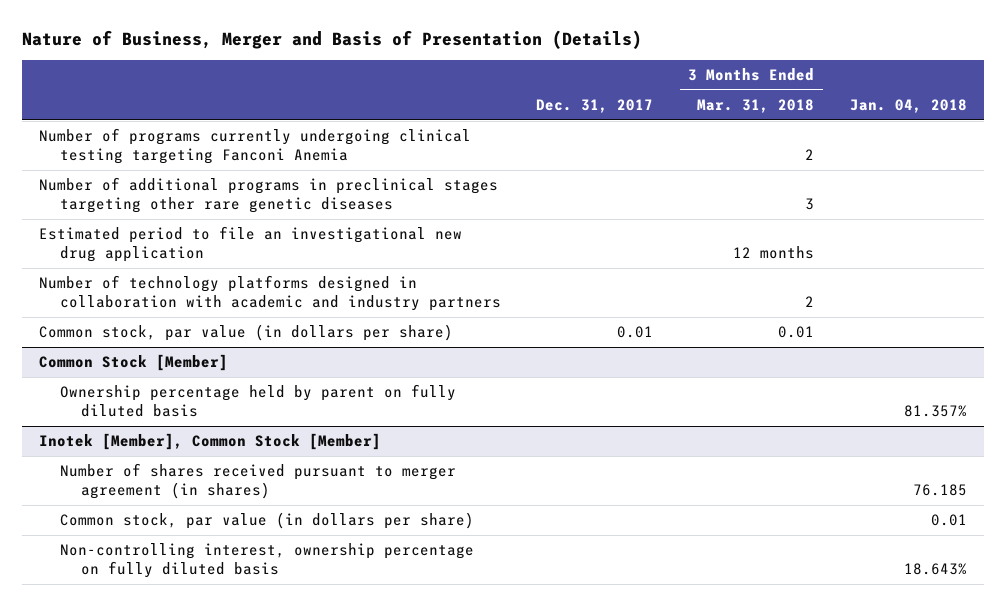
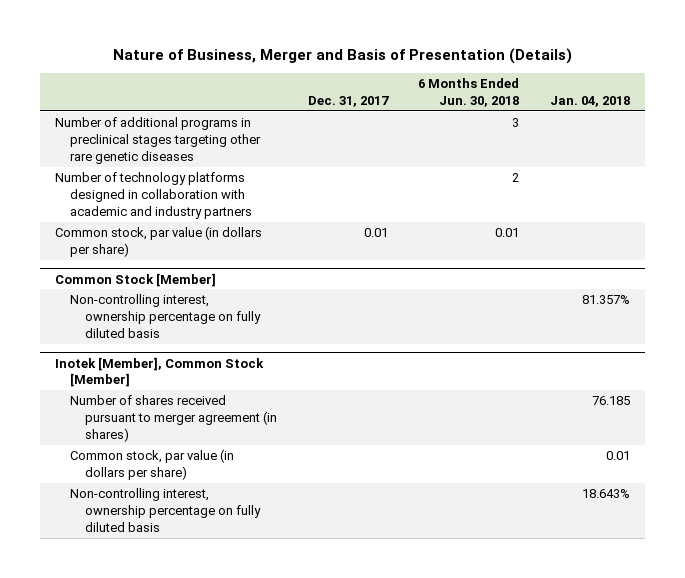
- | Dec. 31, 2017 | 3 Months Ended Mar. 31, 2018 | Jan. 04, 2018
+ | Dec. 31, 2017 | 6 Months Ended Jun. 30, 2018 | Jan. 04, 2018
- Number of programs currently undergoing clinical testing targeting Fanconi Anemia | | 2 |
- Estimated period to file an investigational new drug application | | 12 months |
@ Common Stock [Member]
- Ownership percentage held by parent on fully diluted basis | | | 81.357%
+ Non-controlling interest, ownership percentage on fully diluted basis | | | 81.357%

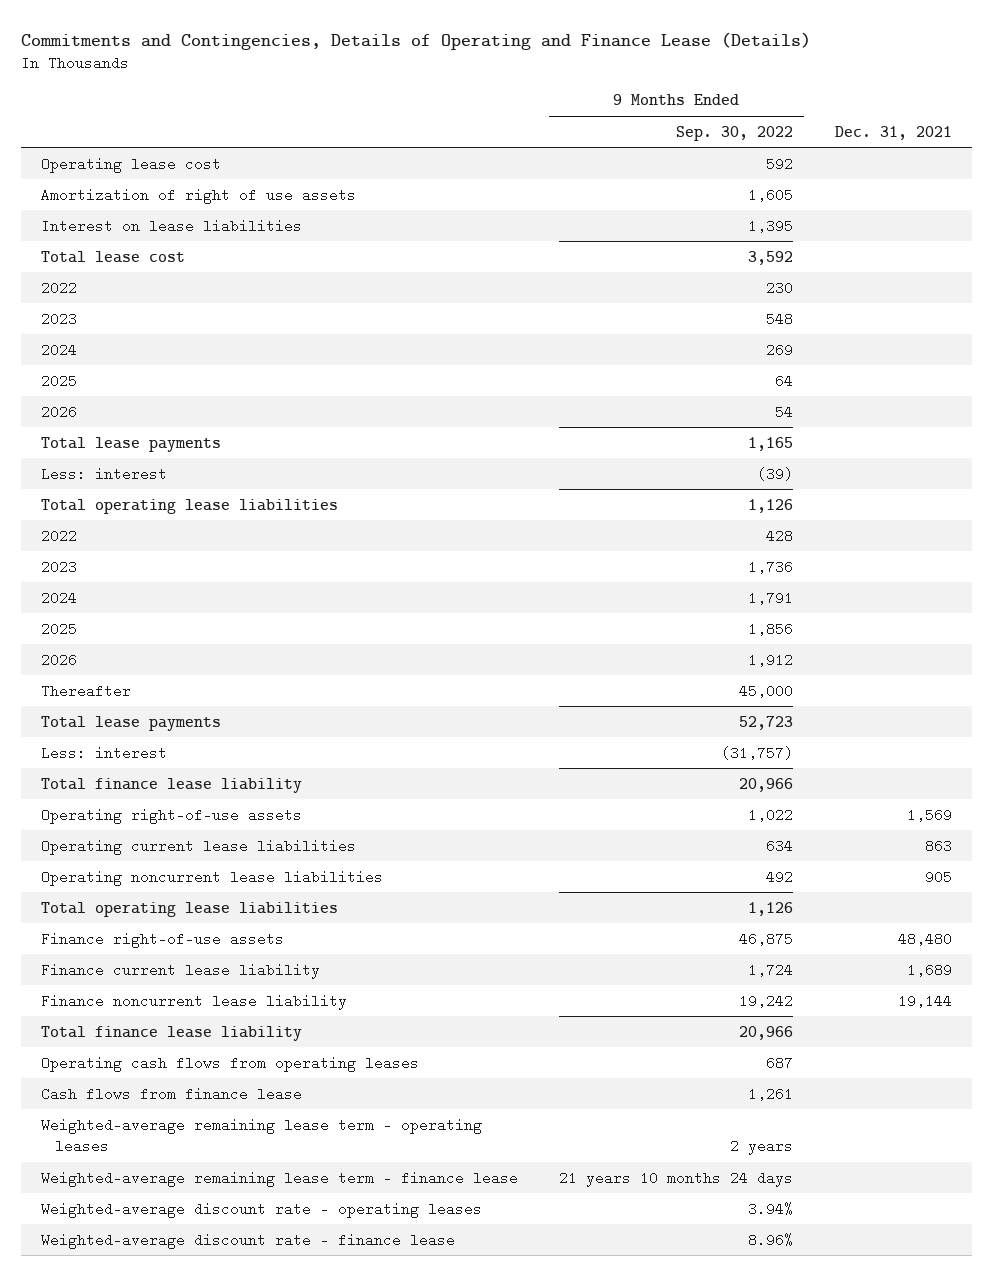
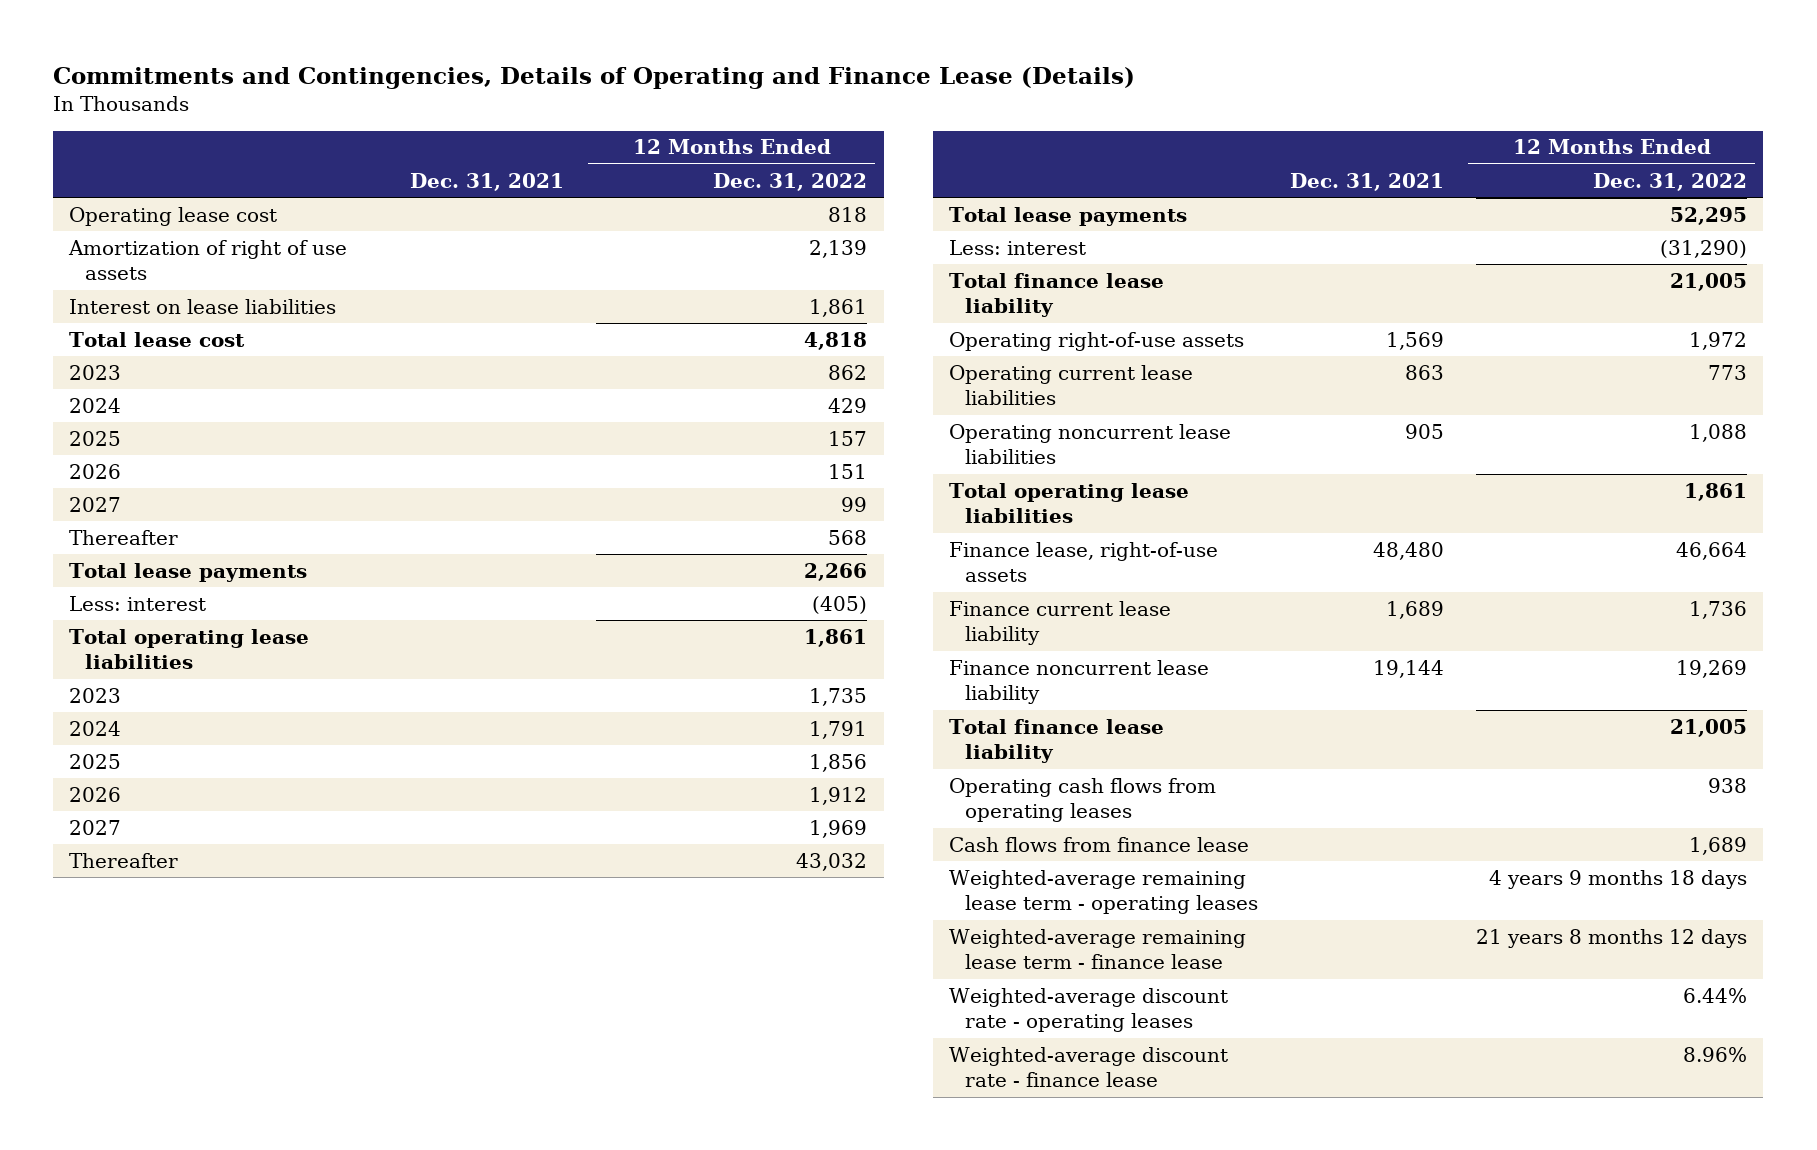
- | 9 Months Ended Sep. 30, 2022 | Dec. 31, 2021
+ | Dec. 31, 2021 | 12 Months Ended Dec. 31, 2022
- 2022 | 230 |
+ 2027 | | 99
+ Thereafter | | 568
- 2022 | 428 |
+ 2027 | | 1,969
- Finance right-of-use assets | 46,875 | 48,480
+ Finance lease, right-of-use assets | 48,480 | 46,664

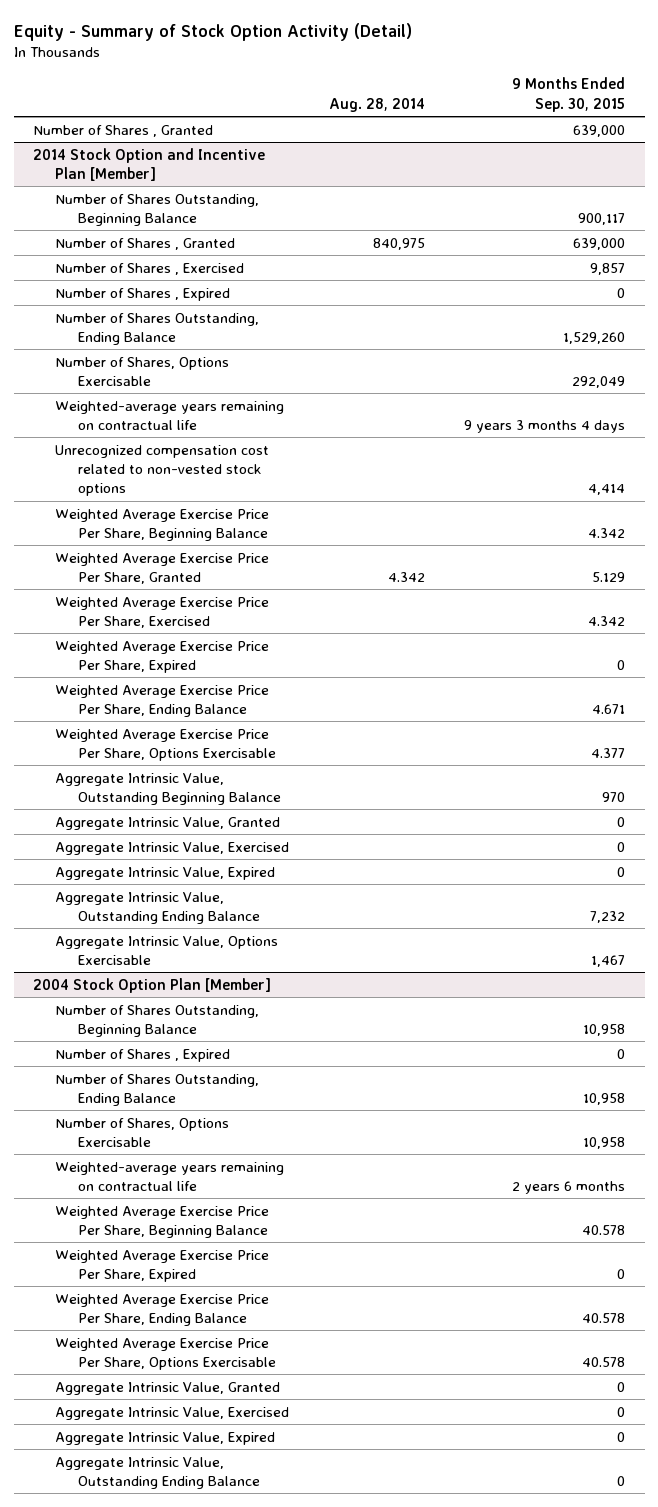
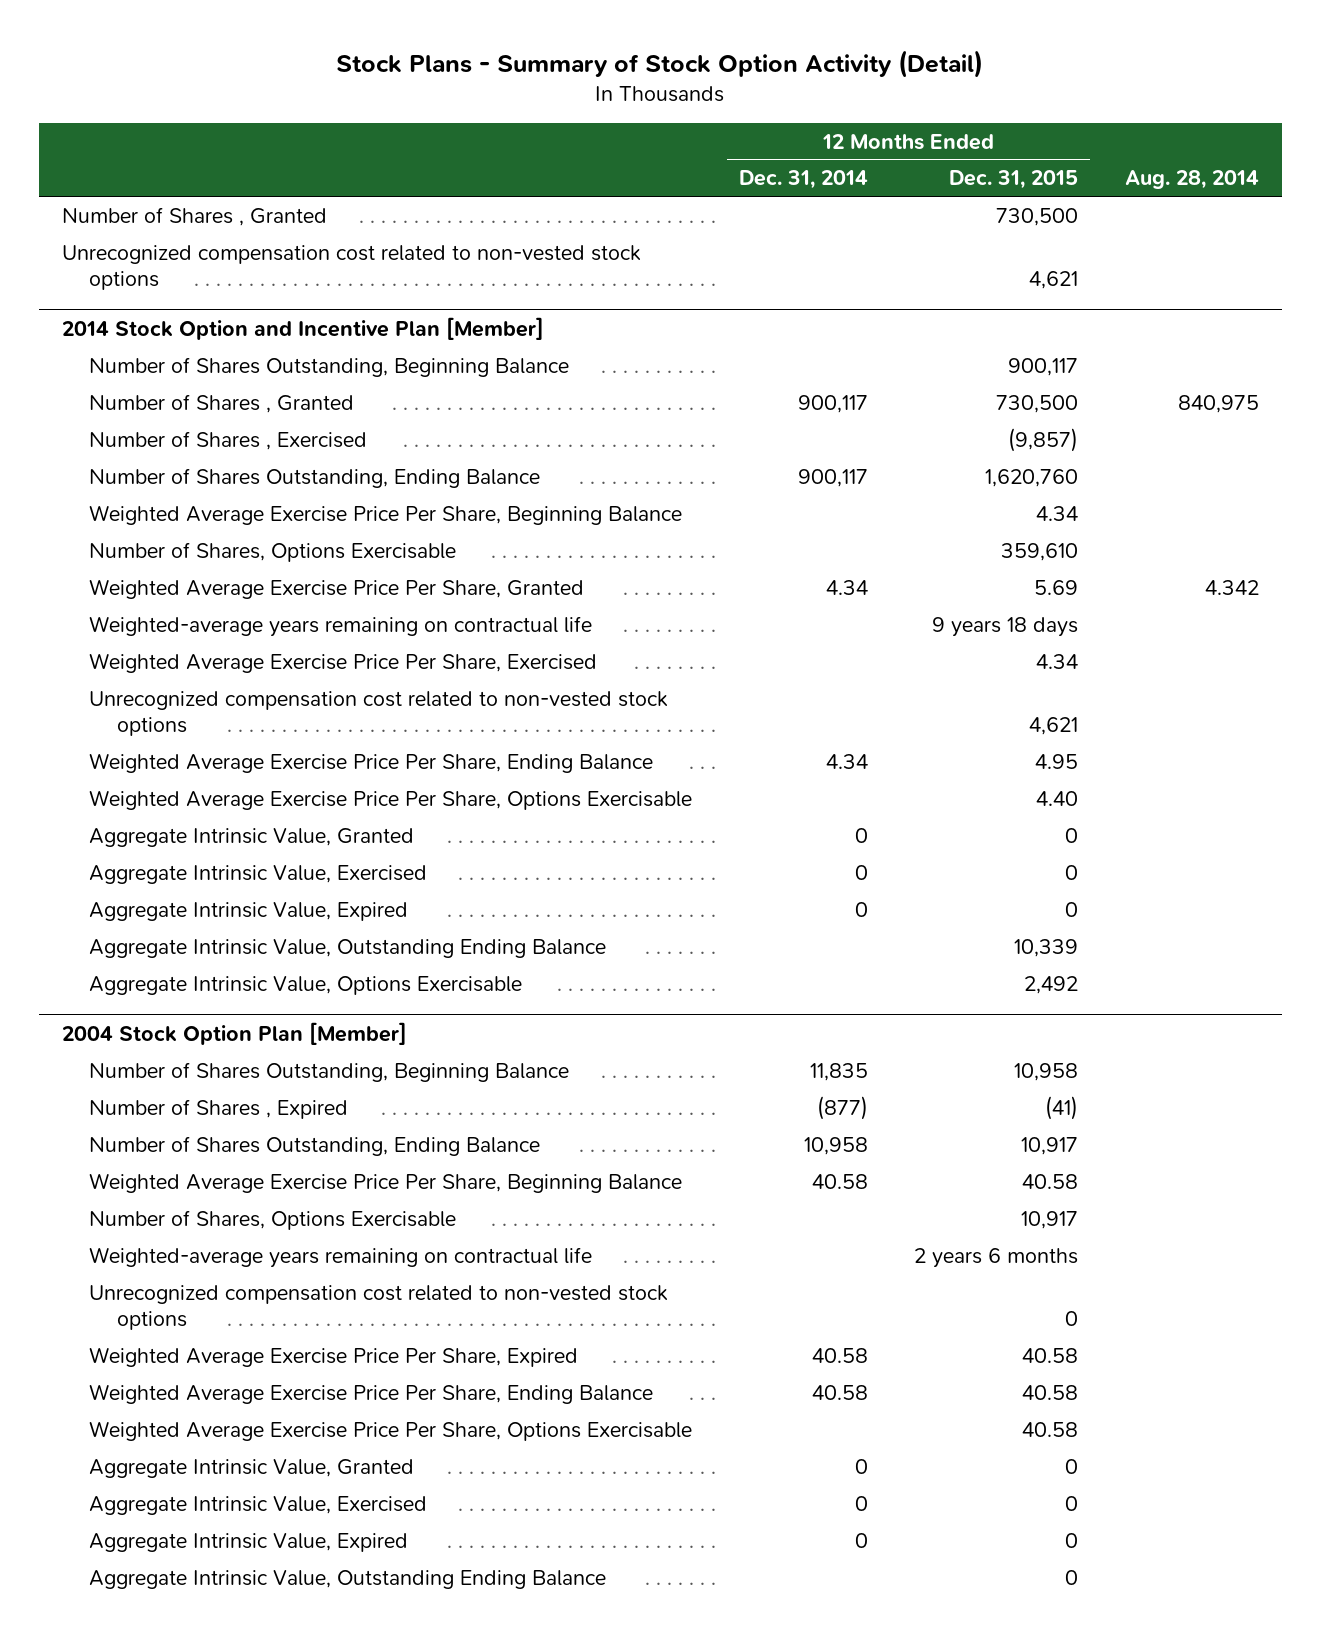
- Equity - Summary of Stock Option Activity (Detail)
+ Stock Plans - Summary of Stock Option Activity (Detail)
- | Aug. 28, 2014 | 9 Months Ended Sep. 30, 2015
+ | 12 Months Ended Dec. 31, 2014 | 12 Months Ended Dec. 31, 2015 | Aug. 28, 2014
+ Unrecognized compensation cost related to non-vested stock options | | 4,621 |
@ 2014 Stock Option and Incentive Plan [Member]
- Number of Shares , Expired | | 0
moved down: Number of Shares, Options Exercisable | | 359,610 |
moved down: Weighted-average years remaining on contractual life | | 9 years 18 days |
- Weighted Average Exercise Price Per Share, Expired | | 0
moved down: Unrecognized compensation cost related to non-vested stock options | | 4,621 |
- Aggregate Intrinsic Value, Outstanding Beginning Balance | | 970
@ 2004 Stock Option Plan [Member]
moved up: Weighted Average Exercise Price Per Share, Beginning Balance | 40.58 | 40.58 |
+ Unrecognized compensation cost related to non-vested stock options | | 0 |

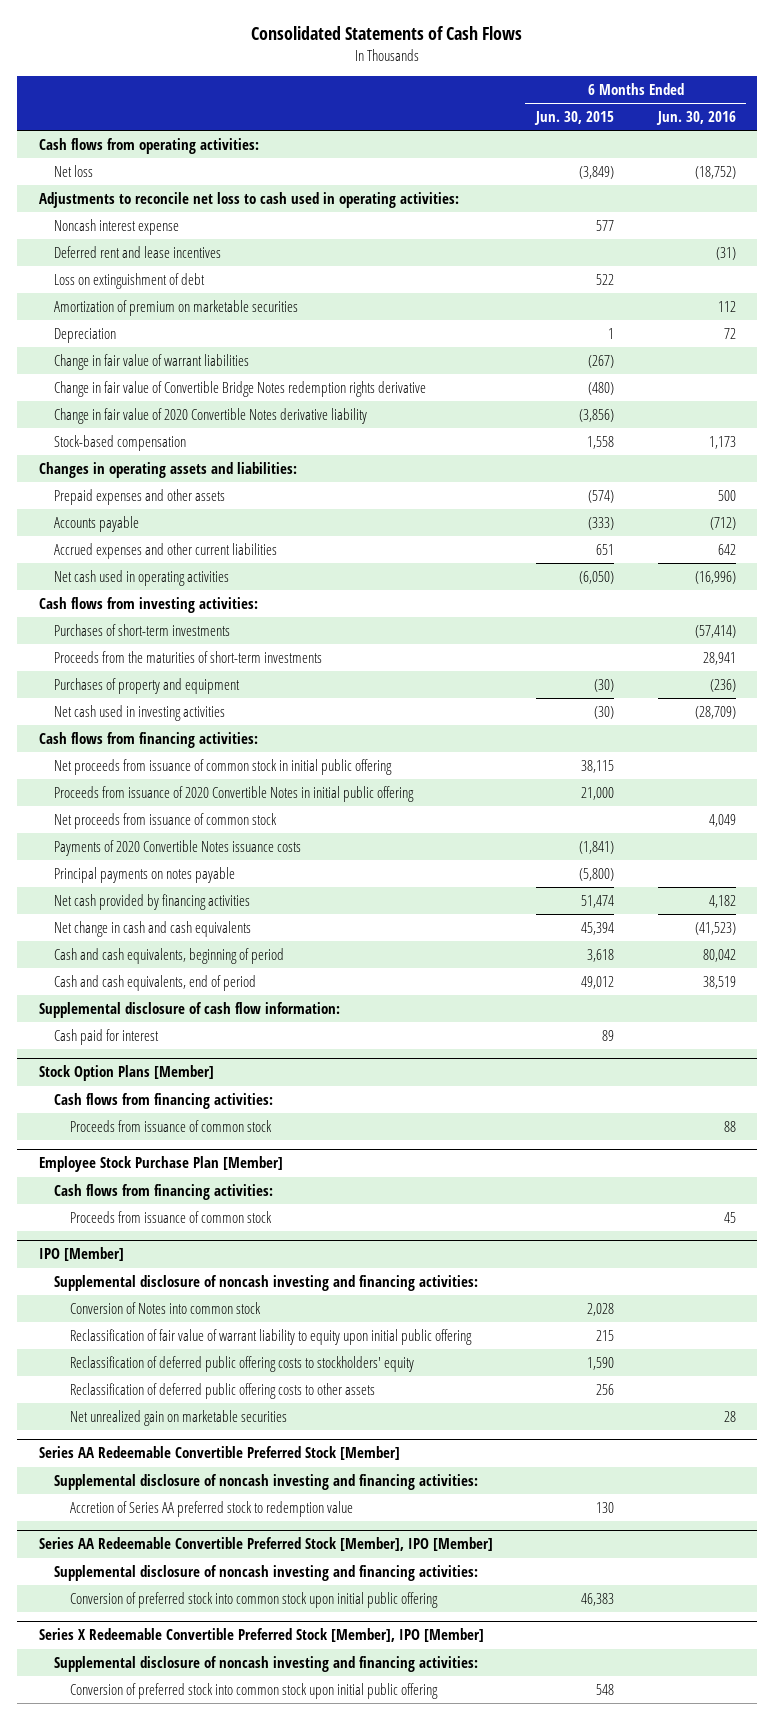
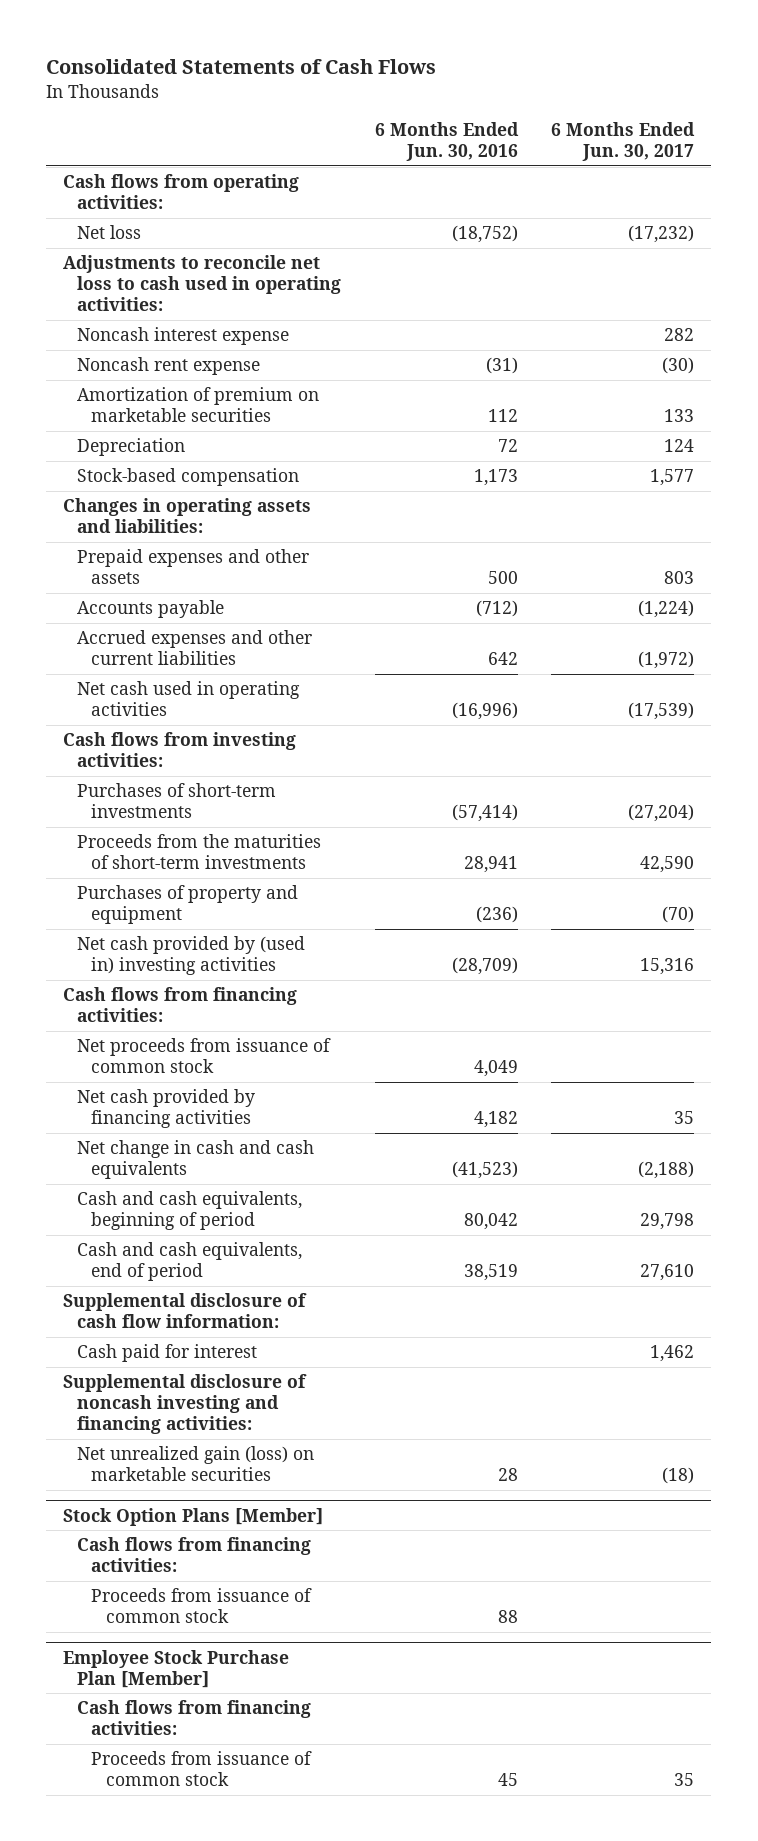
- | 6 Months Ended Jun. 30, 2015 | 6 Months Ended Jun. 30, 2016
+ | 6 Months Ended Jun. 30, 2016 | 6 Months Ended Jun. 30, 2017
- Deferred rent and lease incentives | | (31)
- Loss on extinguishment of debt | 522 |
+ Noncash rent expense | (31) | (30)
- Change in fair value of warrant liabilities | (267) |
- Change in fair value of Convertible Bridge Notes redemption rights derivative | (480) |
- Change in fair value of 2020 Convertible Notes derivative liability | (3,856) |
- Net cash used in investing activities | (30) | (28,709)
+ Net cash provided by (used in) investing activities | (28,709) | 15,316
- Net proceeds from issuance of common stock in initial public offering | 38,115 |
- Proceeds from issuance of 2020 Convertible Notes in initial public offering | 21,000 |
- Payments of 2020 Convertible Notes issuance costs | (1,841) |
- Principal payments on notes payable | (5,800) |
+ Supplemental disclosure of noncash investing and financing activities:
+ Net unrealized gain (loss) on marketable securities | 28 | (18)
- IPO [Member]
- Supplemental disclosure of noncash investing and financing activities:
- Conversion of Notes into common stock | 2,028 |
- Reclassification of fair value of warrant liability to equity upon initial public offering | 215 |
- Reclassification of deferred public offering costs to stockholders' equity | 1,590 |
- Reclassification of deferred public offering costs to other assets | 256 |
- Net unrealized gain on marketable securities | | 28
- Series AA Redeemable Convertible Preferred Stock [Member]
- Supplemental disclosure of noncash investing and financing activities:
- Accretion of Series AA preferred stock to redemption value | 130 |
- Series AA Redeemable Convertible Preferred Stock [Member], IPO [Member]
- Supplemental disclosure of noncash investing and financing activities:
- Conversion of preferred stock into common stock upon initial public offering | 46,383 |
- Series X Redeemable Convertible Preferred Stock [Member], IPO [Member]
- Supplemental disclosure of noncash investing and financing activities:
- Conversion of preferred stock into common stock upon initial public offering | 548 |

